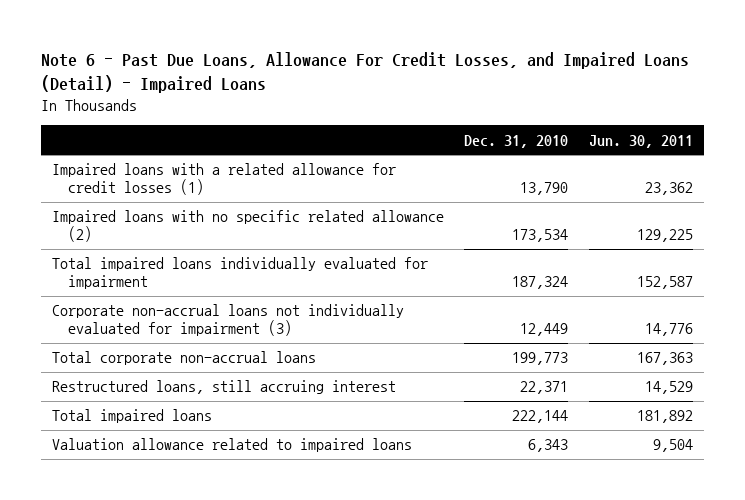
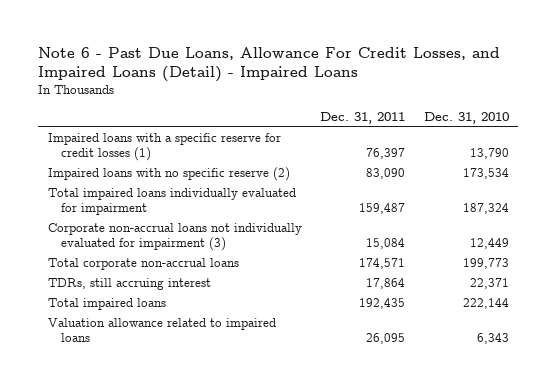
- | Dec. 31, 2010 | Jun. 30, 2011
+ | Dec. 31, 2011 | Dec. 31, 2010
- Impaired loans with a related allowance for credit losses (1) | 13,790 | 23,362
- Impaired loans with no specific related allowance (2) | 173,534 | 129,225
+ Impaired loans with a specific reserve for credit losses (1) | 76,397 | 13,790
+ Impaired loans with no specific reserve (2) | 83,090 | 173,534
- Restructured loans, still accruing interest | 22,371 | 14,529
+ TDRs, still accruing interest | 17,864 | 22,371

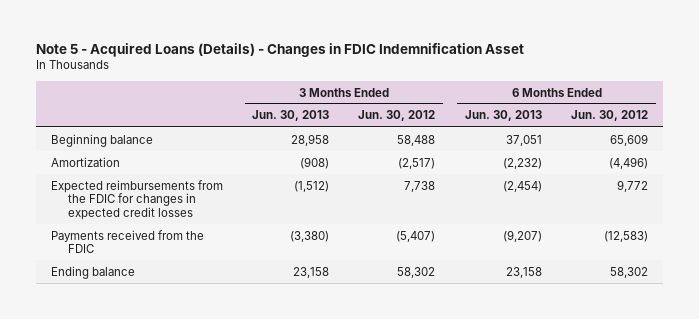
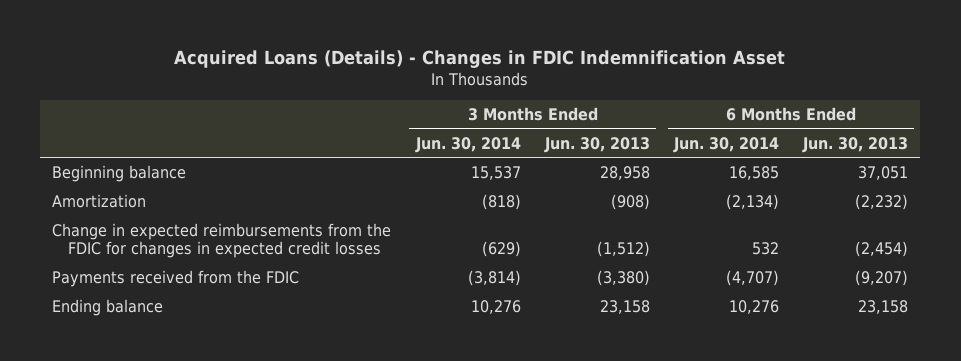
- Note 5 - Acquired Loans (Details) - Changes in FDIC Indemnification Asset
+ Acquired Loans (Details) - Changes in FDIC Indemnification Asset
- | 3 Months Ended Jun. 30, 2013 | 3 Months Ended Jun. 30, 2012 | 6 Months Ended Jun. 30, 2013 | 6 Months Ended Jun. 30, 2012
+ | 3 Months Ended Jun. 30, 2014 | 3 Months Ended Jun. 30, 2013 | 6 Months Ended Jun. 30, 2014 | 6 Months Ended Jun. 30, 2013
- Expected reimbursements from the FDIC for changes in expected credit losses | (1,512) | 7,738 | (2,454) | 9,772
+ Change in expected reimbursements from the FDIC for changes in expected credit losses | (629) | (1,512) | 532 | (2,454)

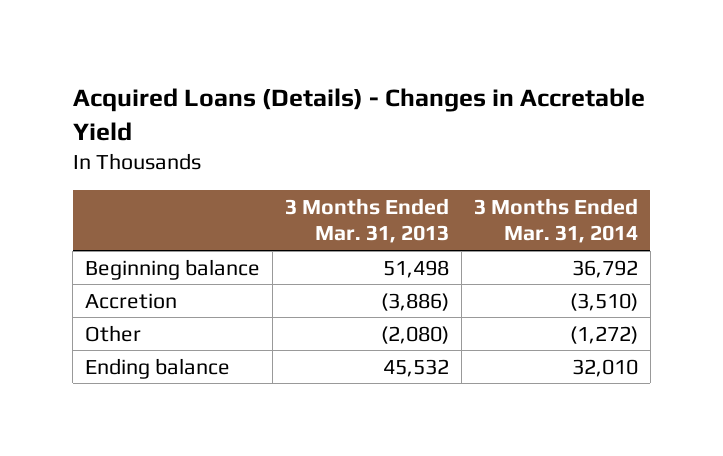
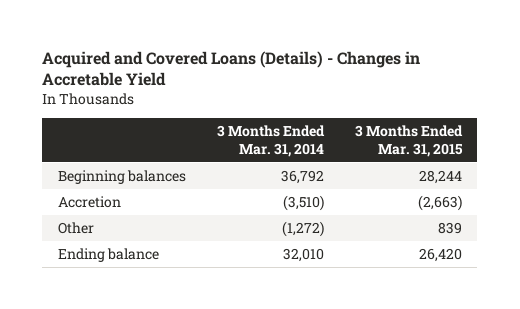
- Acquired Loans (Details) - Changes in Accretable Yield
+ Acquired and Covered Loans (Details) - Changes in Accretable Yield
- | 3 Months Ended Mar. 31, 2013 | 3 Months Ended Mar. 31, 2014
+ | 3 Months Ended Mar. 31, 2014 | 3 Months Ended Mar. 31, 2015
- Beginning balance | 51,498 | 36,792
+ Beginning balances | 36,792 | 28,244

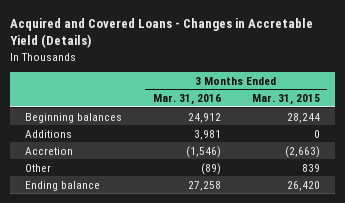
- Acquired and Covered Loans (Details) - Changes in Accretable Yield
+ Acquired and Covered Loans - Changes in Accretable Yield (Details)
- | 3 Months Ended Mar. 31, 2014 | 3 Months Ended Mar. 31, 2015
+ | 3 Months Ended Mar. 31, 2016 | 3 Months Ended Mar. 31, 2015
+ Additions | 3,981 | 0

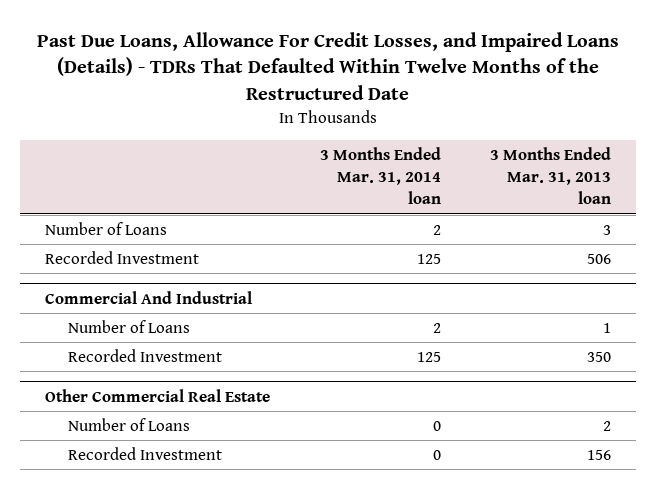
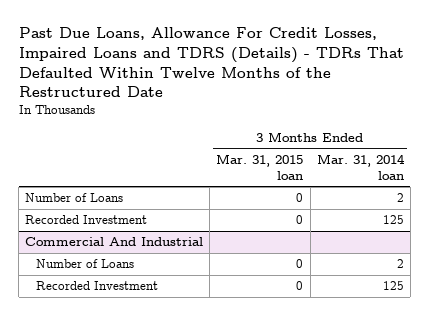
- Past Due Loans, Allowance For Credit Losses, and Impaired Loans (Details) - TDRs That Defaulted Within Twelve Months of the Restructured Date
+ Past Due Loans, Allowance For Credit Losses, Impaired Loans and TDRS (Details) - TDRs That Defaulted Within Twelve Months of the Restructured Date
- | 3 Months Ended Mar. 31, 2014 loan | 3 Months Ended Mar. 31, 2013 loan
+ | 3 Months Ended Mar. 31, 2015 loan | 3 Months Ended Mar. 31, 2014 loan
- Other Commercial Real Estate
- Number of Loans | 0 | 2
- Recorded Investment | 0 | 156

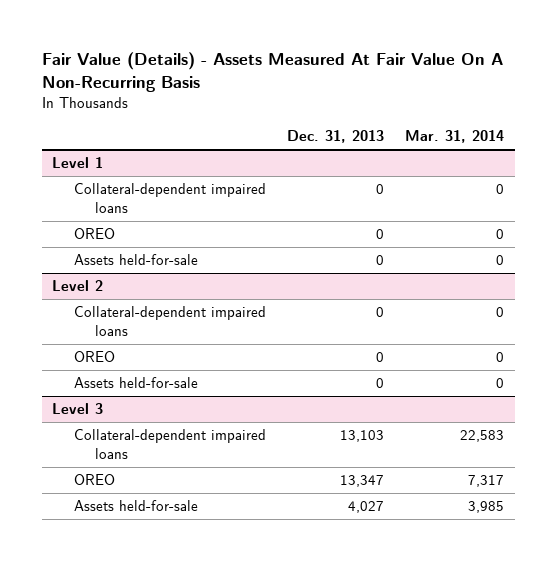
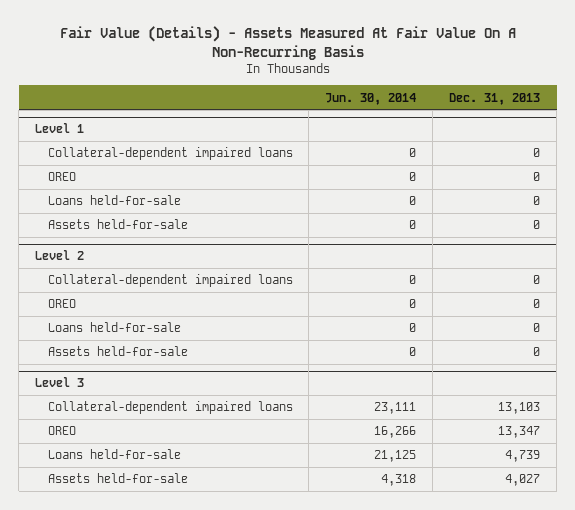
- | Dec. 31, 2013 | Mar. 31, 2014
+ | Jun. 30, 2014 | Dec. 31, 2013
@ Level 1
+ Loans held-for-sale | 0 | 0
@ Level 2
+ Loans held-for-sale | 0 | 0
@ Level 3
+ Loans held-for-sale | 21,125 | 4,739

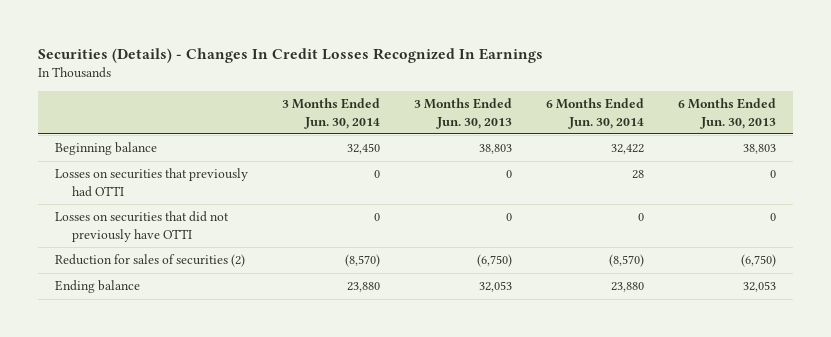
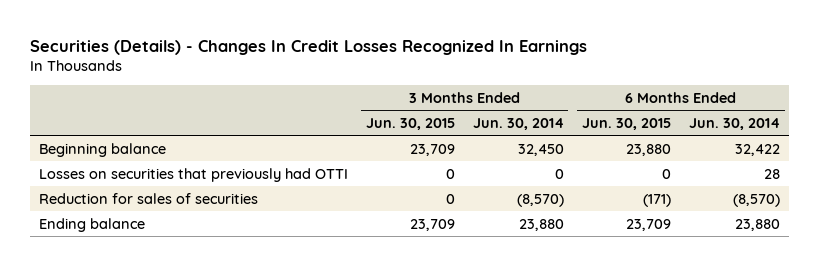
- | 3 Months Ended Jun. 30, 2014 | 3 Months Ended Jun. 30, 2013 | 6 Months Ended Jun. 30, 2014 | 6 Months Ended Jun. 30, 2013
+ | 3 Months Ended Jun. 30, 2015 | 3 Months Ended Jun. 30, 2014 | 6 Months Ended Jun. 30, 2015 | 6 Months Ended Jun. 30, 2014
- Losses on securities that did not previously have OTTI | 0 | 0 | 0 | 0
- Reduction for sales of securities (2) | (8,570) | (6,750) | (8,570) | (6,750)
+ Reduction for sales of securities | 0 | (8,570) | (171) | (8,570)

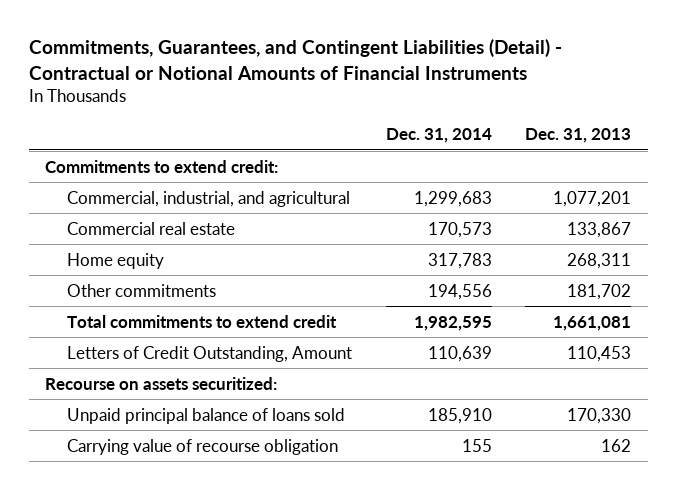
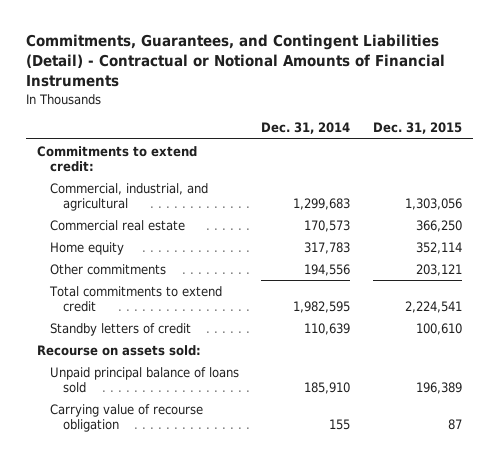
- | Dec. 31, 2014 | Dec. 31, 2013
+ | Dec. 31, 2014 | Dec. 31, 2015
- Letters of Credit Outstanding, Amount | 110,639 | 110,453
- Recourse on assets securitized:
+ Standby letters of credit | 110,639 | 100,610
+ Recourse on assets sold:

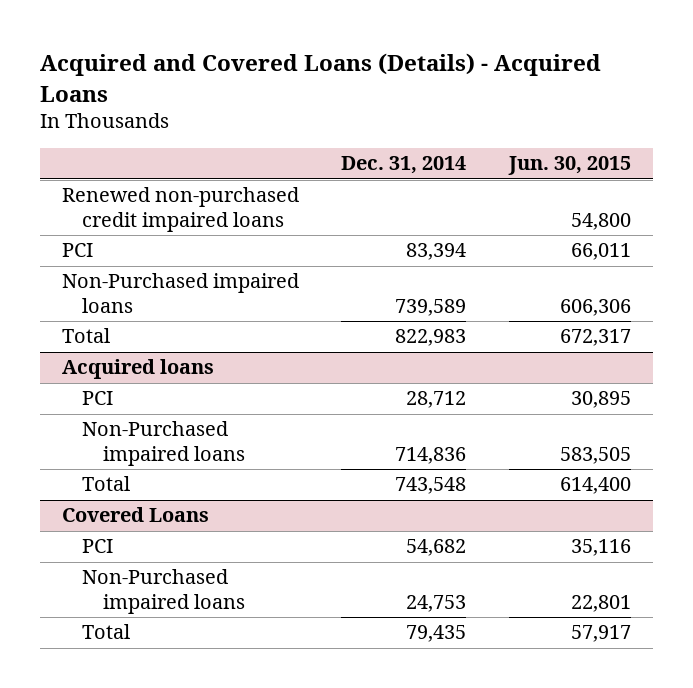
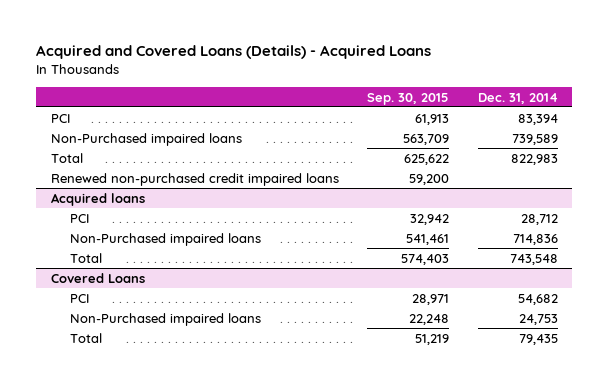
- | Dec. 31, 2014 | Jun. 30, 2015
+ | Sep. 30, 2015 | Dec. 31, 2014
moved down: Renewed non-purchased credit impaired loans | 59,200 |

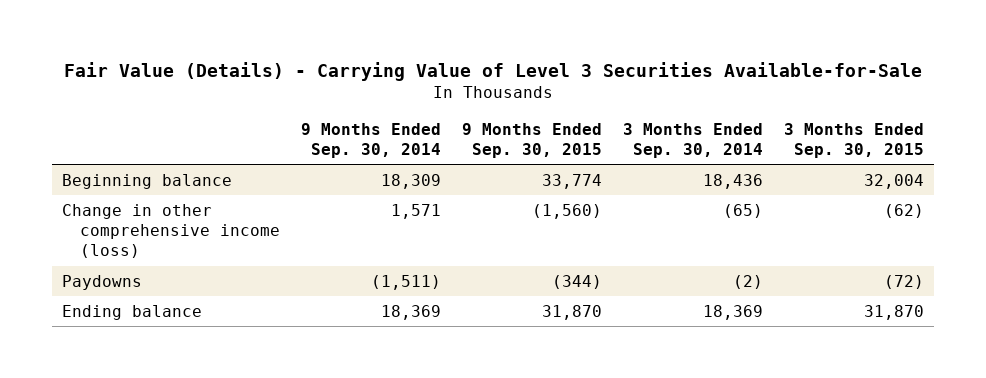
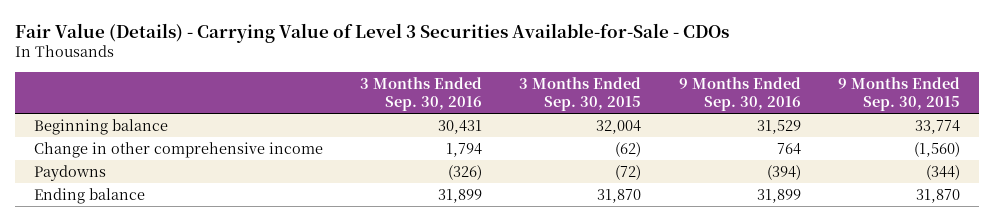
- Fair Value (Details) - Carrying Value of Level 3 Securities Available-for-Sale
+ Fair Value (Details) - Carrying Value of Level 3 Securities Available-for-Sale - CDOs
- | 9 Months Ended Sep. 30, 2014 | 9 Months Ended Sep. 30, 2015 | 3 Months Ended Sep. 30, 2014 | 3 Months Ended Sep. 30, 2015
+ | 3 Months Ended Sep. 30, 2016 | 3 Months Ended Sep. 30, 2015 | 9 Months Ended Sep. 30, 2016 | 9 Months Ended Sep. 30, 2015
- Change in other comprehensive income (loss) | 1,571 | (1,560) | (65) | (62)
+ Change in other comprehensive income | 1,794 | (62) | 764 | (1,560)

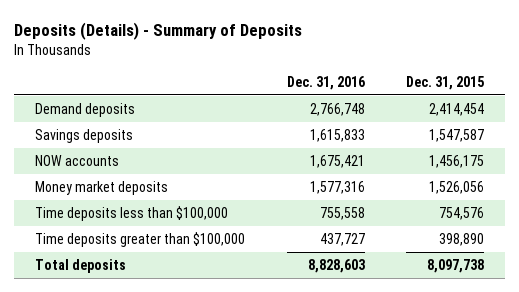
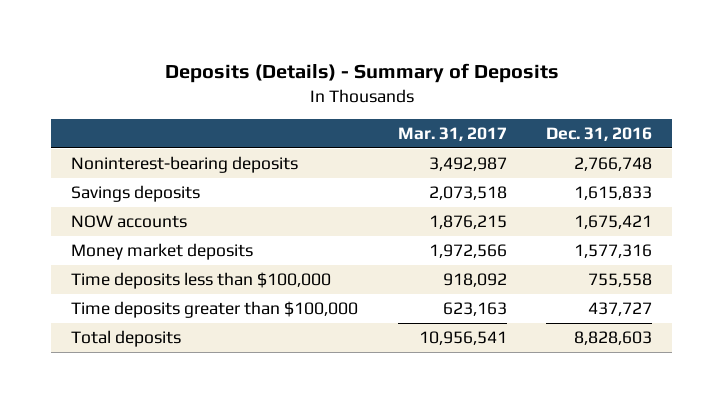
- | Dec. 31, 2016 | Dec. 31, 2015
+ | Mar. 31, 2017 | Dec. 31, 2016
- Demand deposits | 2,766,748 | 2,414,454
+ Noninterest-bearing deposits | 3,492,987 | 2,766,748

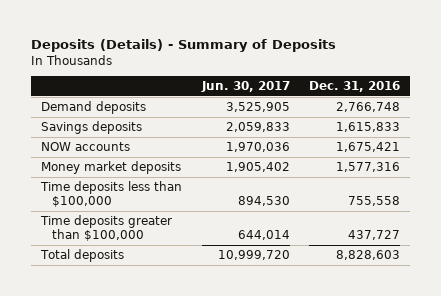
- | Mar. 31, 2017 | Dec. 31, 2016
+ | Jun. 30, 2017 | Dec. 31, 2016
- Noninterest-bearing deposits | 3,492,987 | 2,766,748
+ Demand deposits | 3,525,905 | 2,766,748

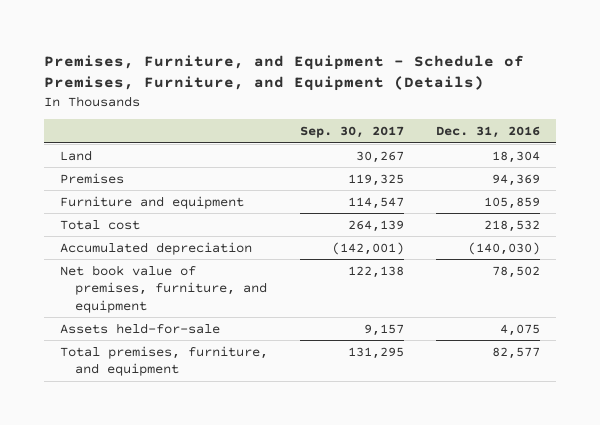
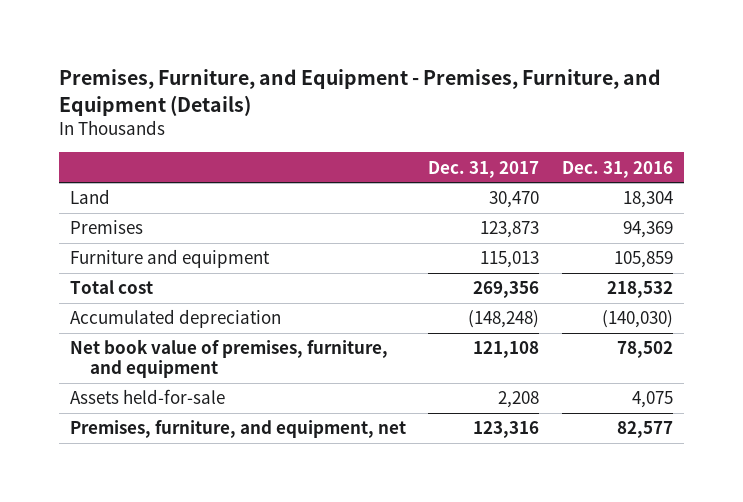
- Premises, Furniture, and Equipment - Schedule of Premises, Furniture, and Equipment (Details)
+ Premises, Furniture, and Equipment - Premises, Furniture, and Equipment (Details)
- | Sep. 30, 2017 | Dec. 31, 2016
+ | Dec. 31, 2017 | Dec. 31, 2016
- Total premises, furniture, and equipment | 131,295 | 82,577
+ Premises, furniture, and equipment, net | 123,316 | 82,577

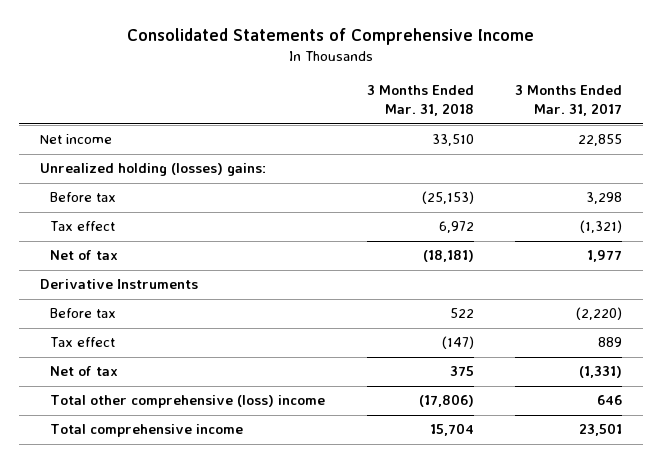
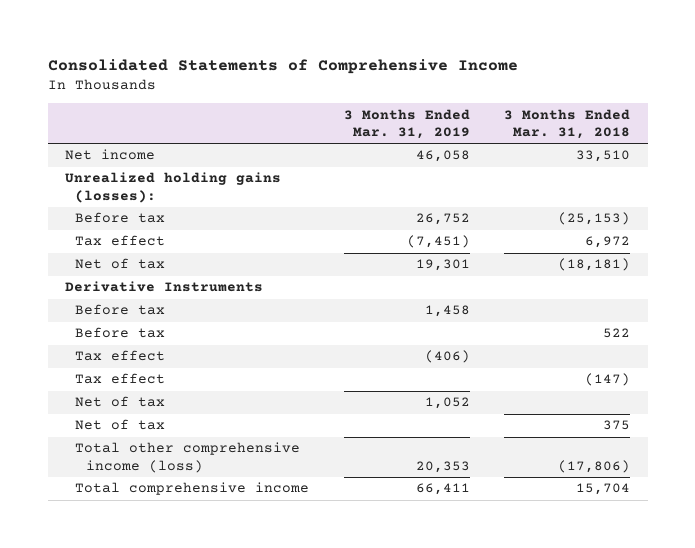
- | 3 Months Ended Mar. 31, 2018 | 3 Months Ended Mar. 31, 2017
+ | 3 Months Ended Mar. 31, 2019 | 3 Months Ended Mar. 31, 2018
- Unrealized holding (losses) gains:
+ Unrealized holding gains (losses):
+ Before tax | 1,458 |
+ Tax effect | (406) |
+ Net of tax | 1,052 |
- Total other comprehensive (loss) income | (17,806) | 646
+ Total other comprehensive income (loss) | 20,353 | (17,806)

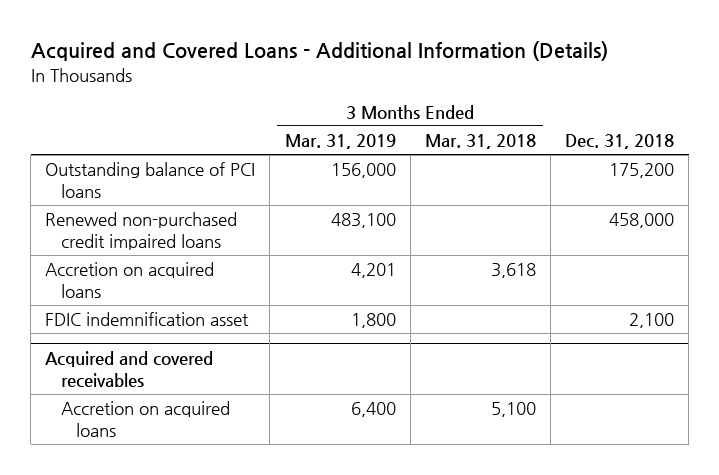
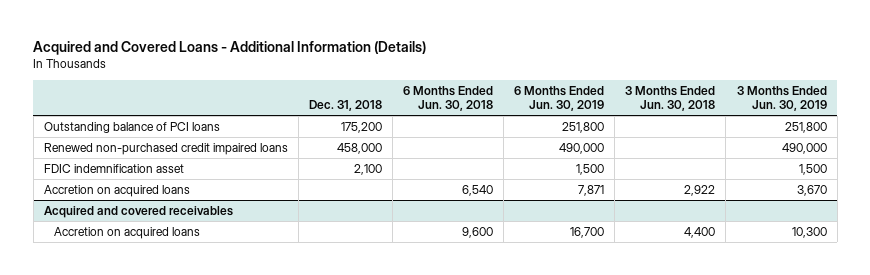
- | 3 Months Ended Mar. 31, 2019 | 3 Months Ended Mar. 31, 2018 | Dec. 31, 2018
+ | Dec. 31, 2018 | 6 Months Ended Jun. 30, 2018 | 6 Months Ended Jun. 30, 2019 | 3 Months Ended Jun. 30, 2018 | 3 Months Ended Jun. 30, 2019
moved down: Accretion on acquired loans | | 6,540 | 7,871 | 2,922 | 3,670

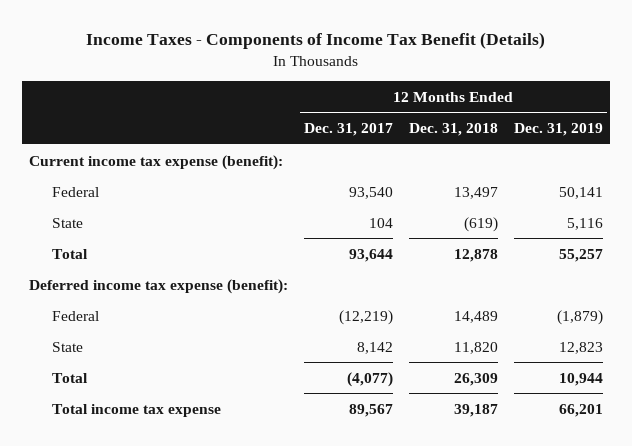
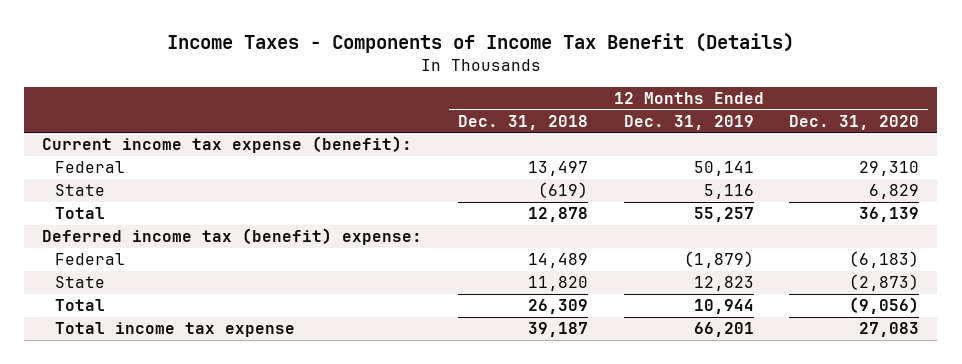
- | 12 Months Ended Dec. 31, 2017 | 12 Months Ended Dec. 31, 2018 | 12 Months Ended Dec. 31, 2019
+ | 12 Months Ended Dec. 31, 2018 | 12 Months Ended Dec. 31, 2019 | 12 Months Ended Dec. 31, 2020
- Deferred income tax expense (benefit):
+ Deferred income tax (benefit) expense:

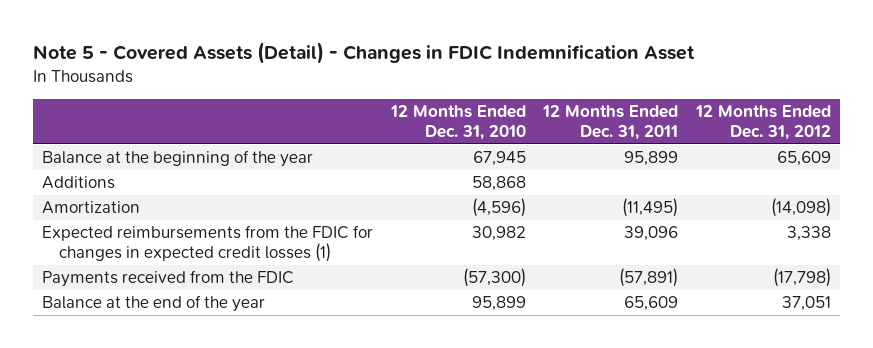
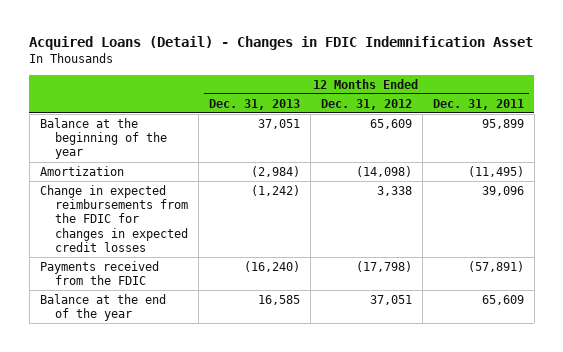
- Note 5 - Covered Assets (Detail) - Changes in FDIC Indemnification Asset
+ Acquired Loans (Detail) - Changes in FDIC Indemnification Asset
- | 12 Months Ended Dec. 31, 2010 | 12 Months Ended Dec. 31, 2011 | 12 Months Ended Dec. 31, 2012
+ | 12 Months Ended Dec. 31, 2013 | 12 Months Ended Dec. 31, 2012 | 12 Months Ended Dec. 31, 2011
- Additions | 58,868 | |
- Expected reimbursements from the FDIC for changes in expected credit losses (1) | 30,982 | 39,096 | 3,338
+ Change in expected reimbursements from the FDIC for changes in expected credit losses | (1,242) | 3,338 | 39,096

